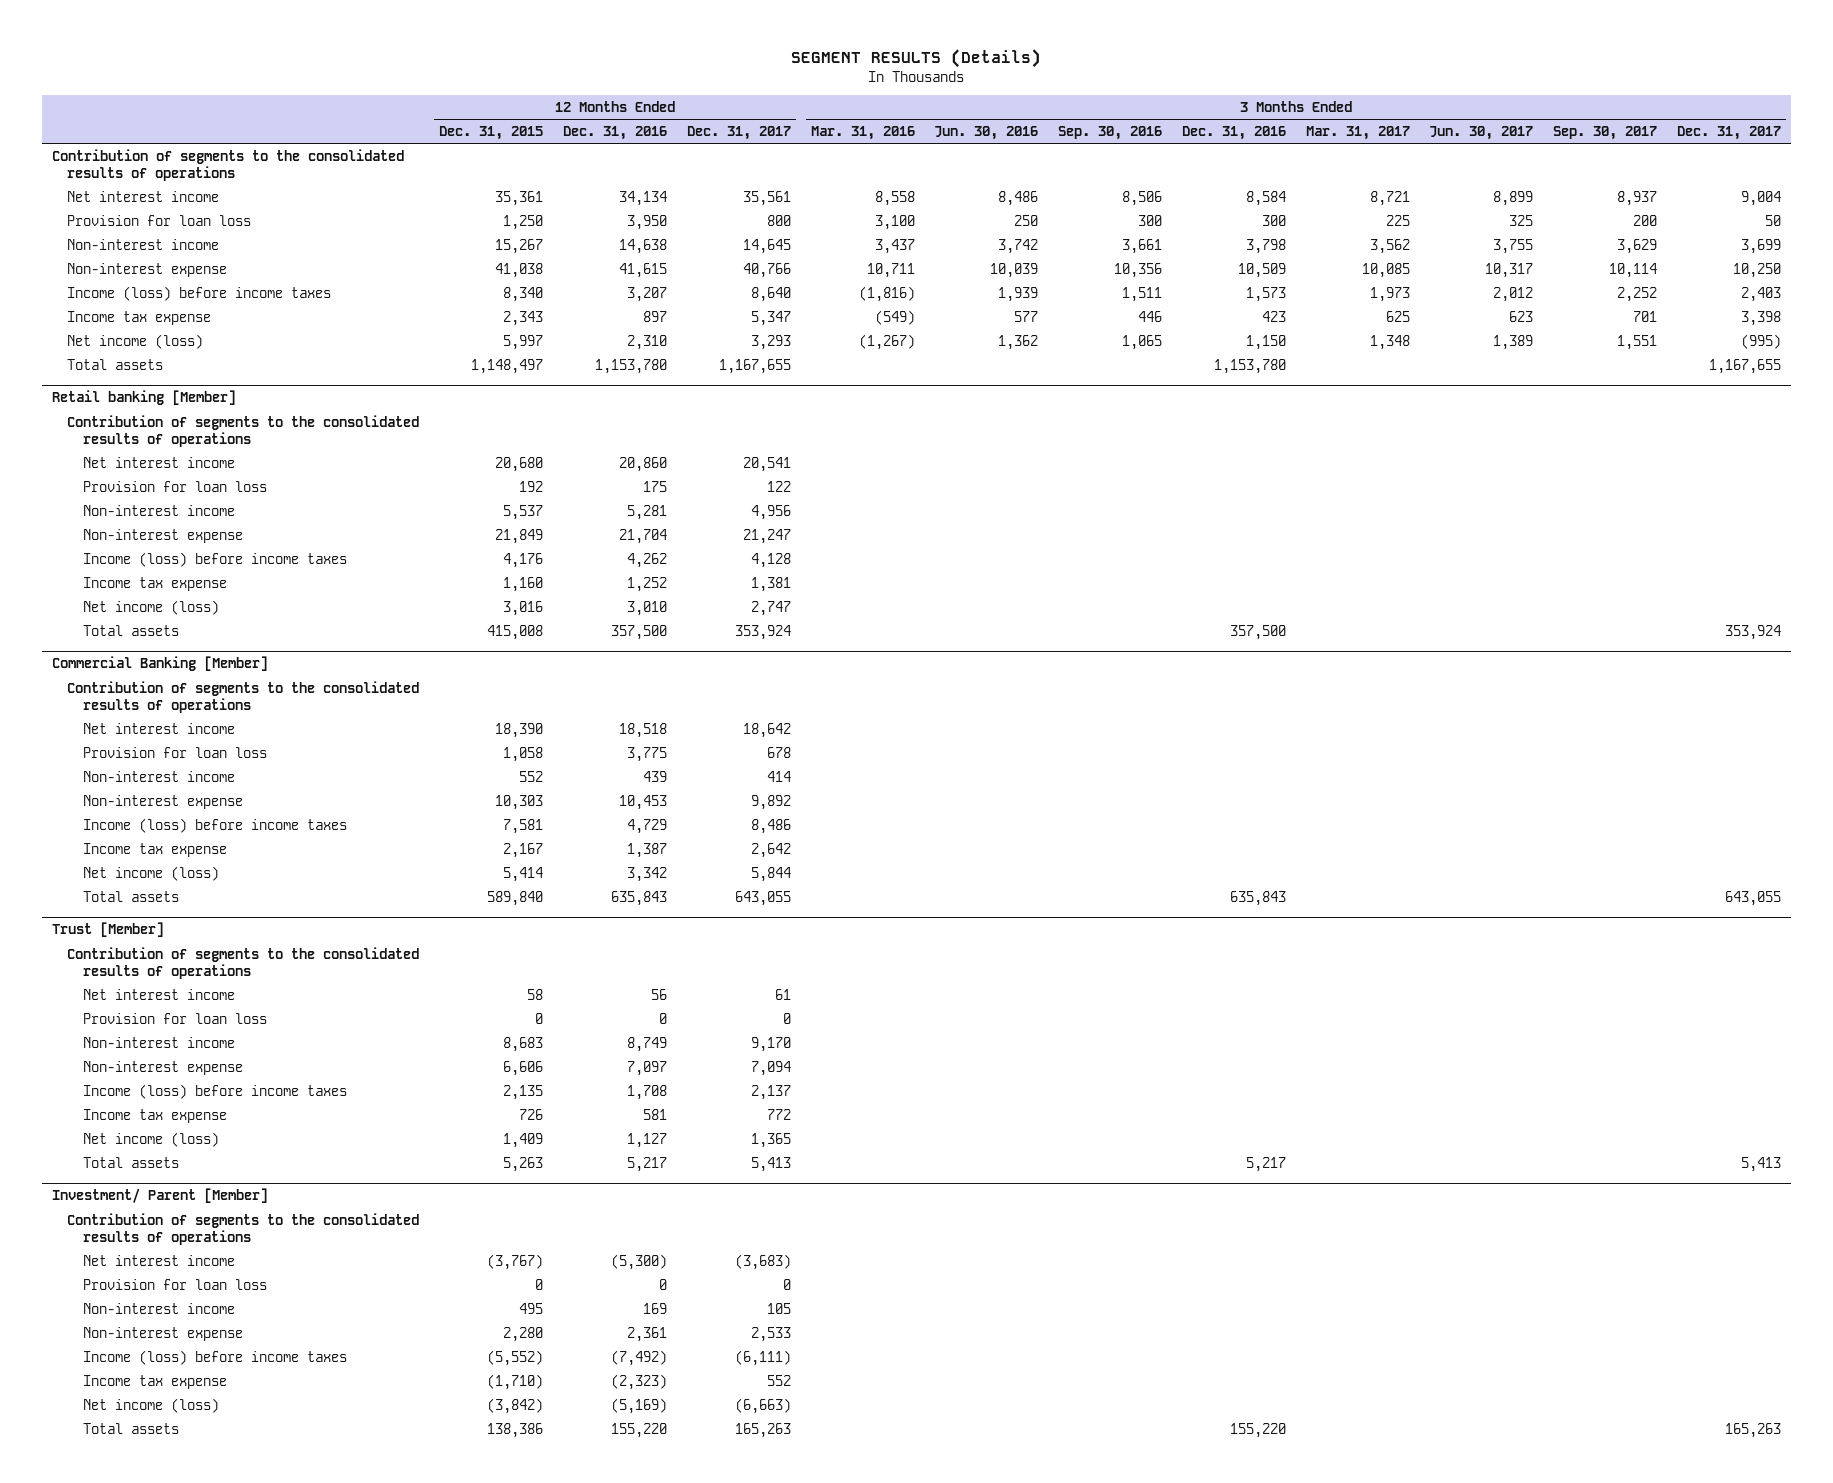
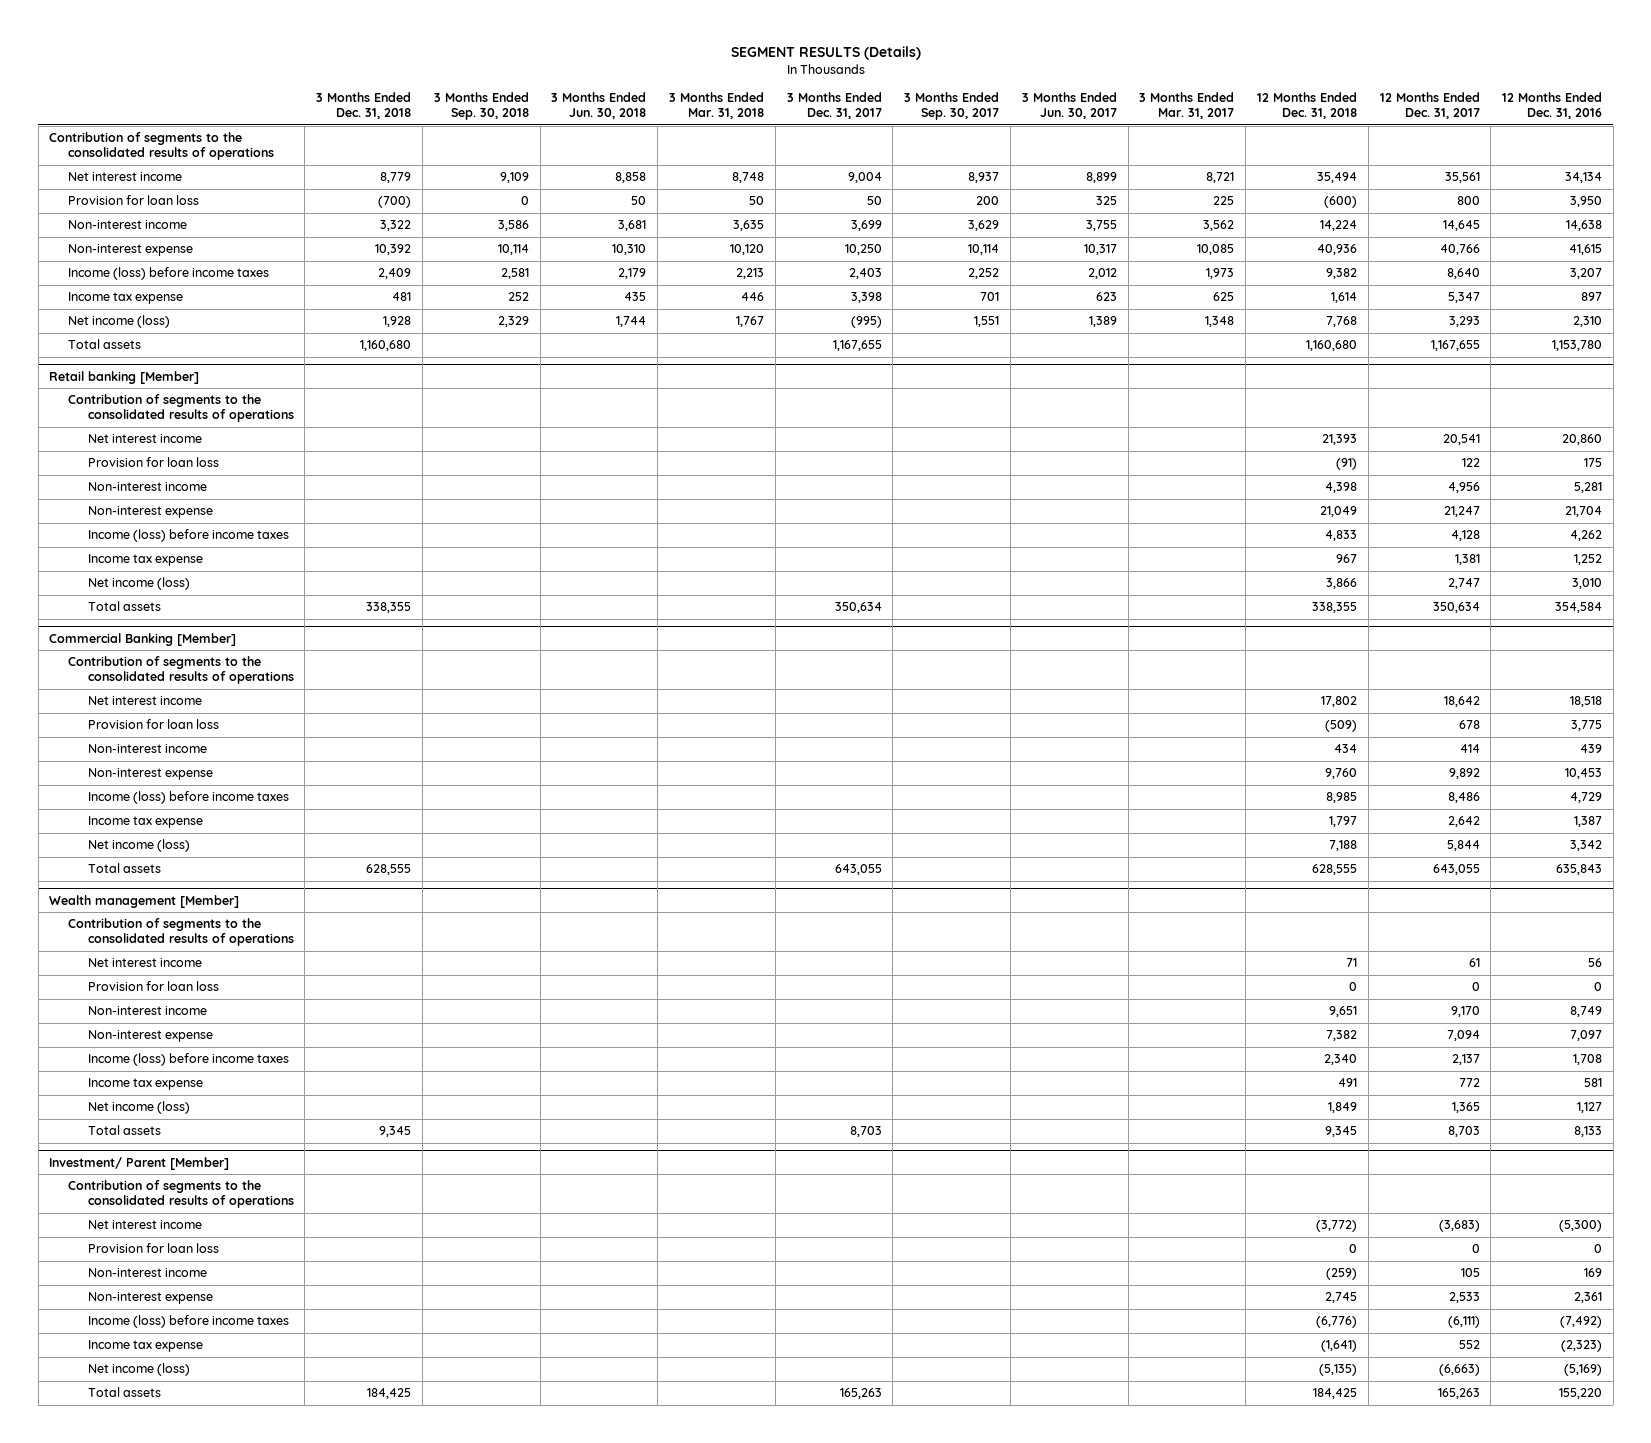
- | 12 Months Ended Dec. 31, 2015 | 12 Months Ended Dec. 31, 2016 | 12 Months Ended Dec. 31, 2017 | 3 Months Ended Mar. 31, 2016 | 3 Months Ended Jun. 30, 2016 | 3 Months Ended Sep. 30, 2016 | 3 Months Ended Dec. 31, 2016 | 3 Months Ended Mar. 31, 2017 | 3 Months Ended Jun. 30, 2017 | 3 Months Ended Sep. 30, 2017 | 3 Months Ended Dec. 31, 2017
+ | 3 Months Ended Dec. 31, 2018 | 3 Months Ended Sep. 30, 2018 | 3 Months Ended Jun. 30, 2018 | 3 Months Ended Mar. 31, 2018 | 3 Months Ended Dec. 31, 2017 | 3 Months Ended Sep. 30, 2017 | 3 Months Ended Jun. 30, 2017 | 3 Months Ended Mar. 31, 2017 | 12 Months Ended Dec. 31, 2018 | 12 Months Ended Dec. 31, 2017 | 12 Months Ended Dec. 31, 2016
@ Retail banking [Member]
- Total assets | 415,008 | 357,500 | 353,924 | | | | 357,500 | | | | 353,924
+ Total assets | 338,355 | | | | 350,634 | | | | 338,355 | 350,634 | 354,584
- Trust [Member]
+ Wealth management [Member]
- Total assets | 5,263 | 5,217 | 5,413 | | | | 5,217 | | | | 5,413
+ Total assets | 9,345 | | | | 8,703 | | | | 9,345 | 8,703 | 8,133

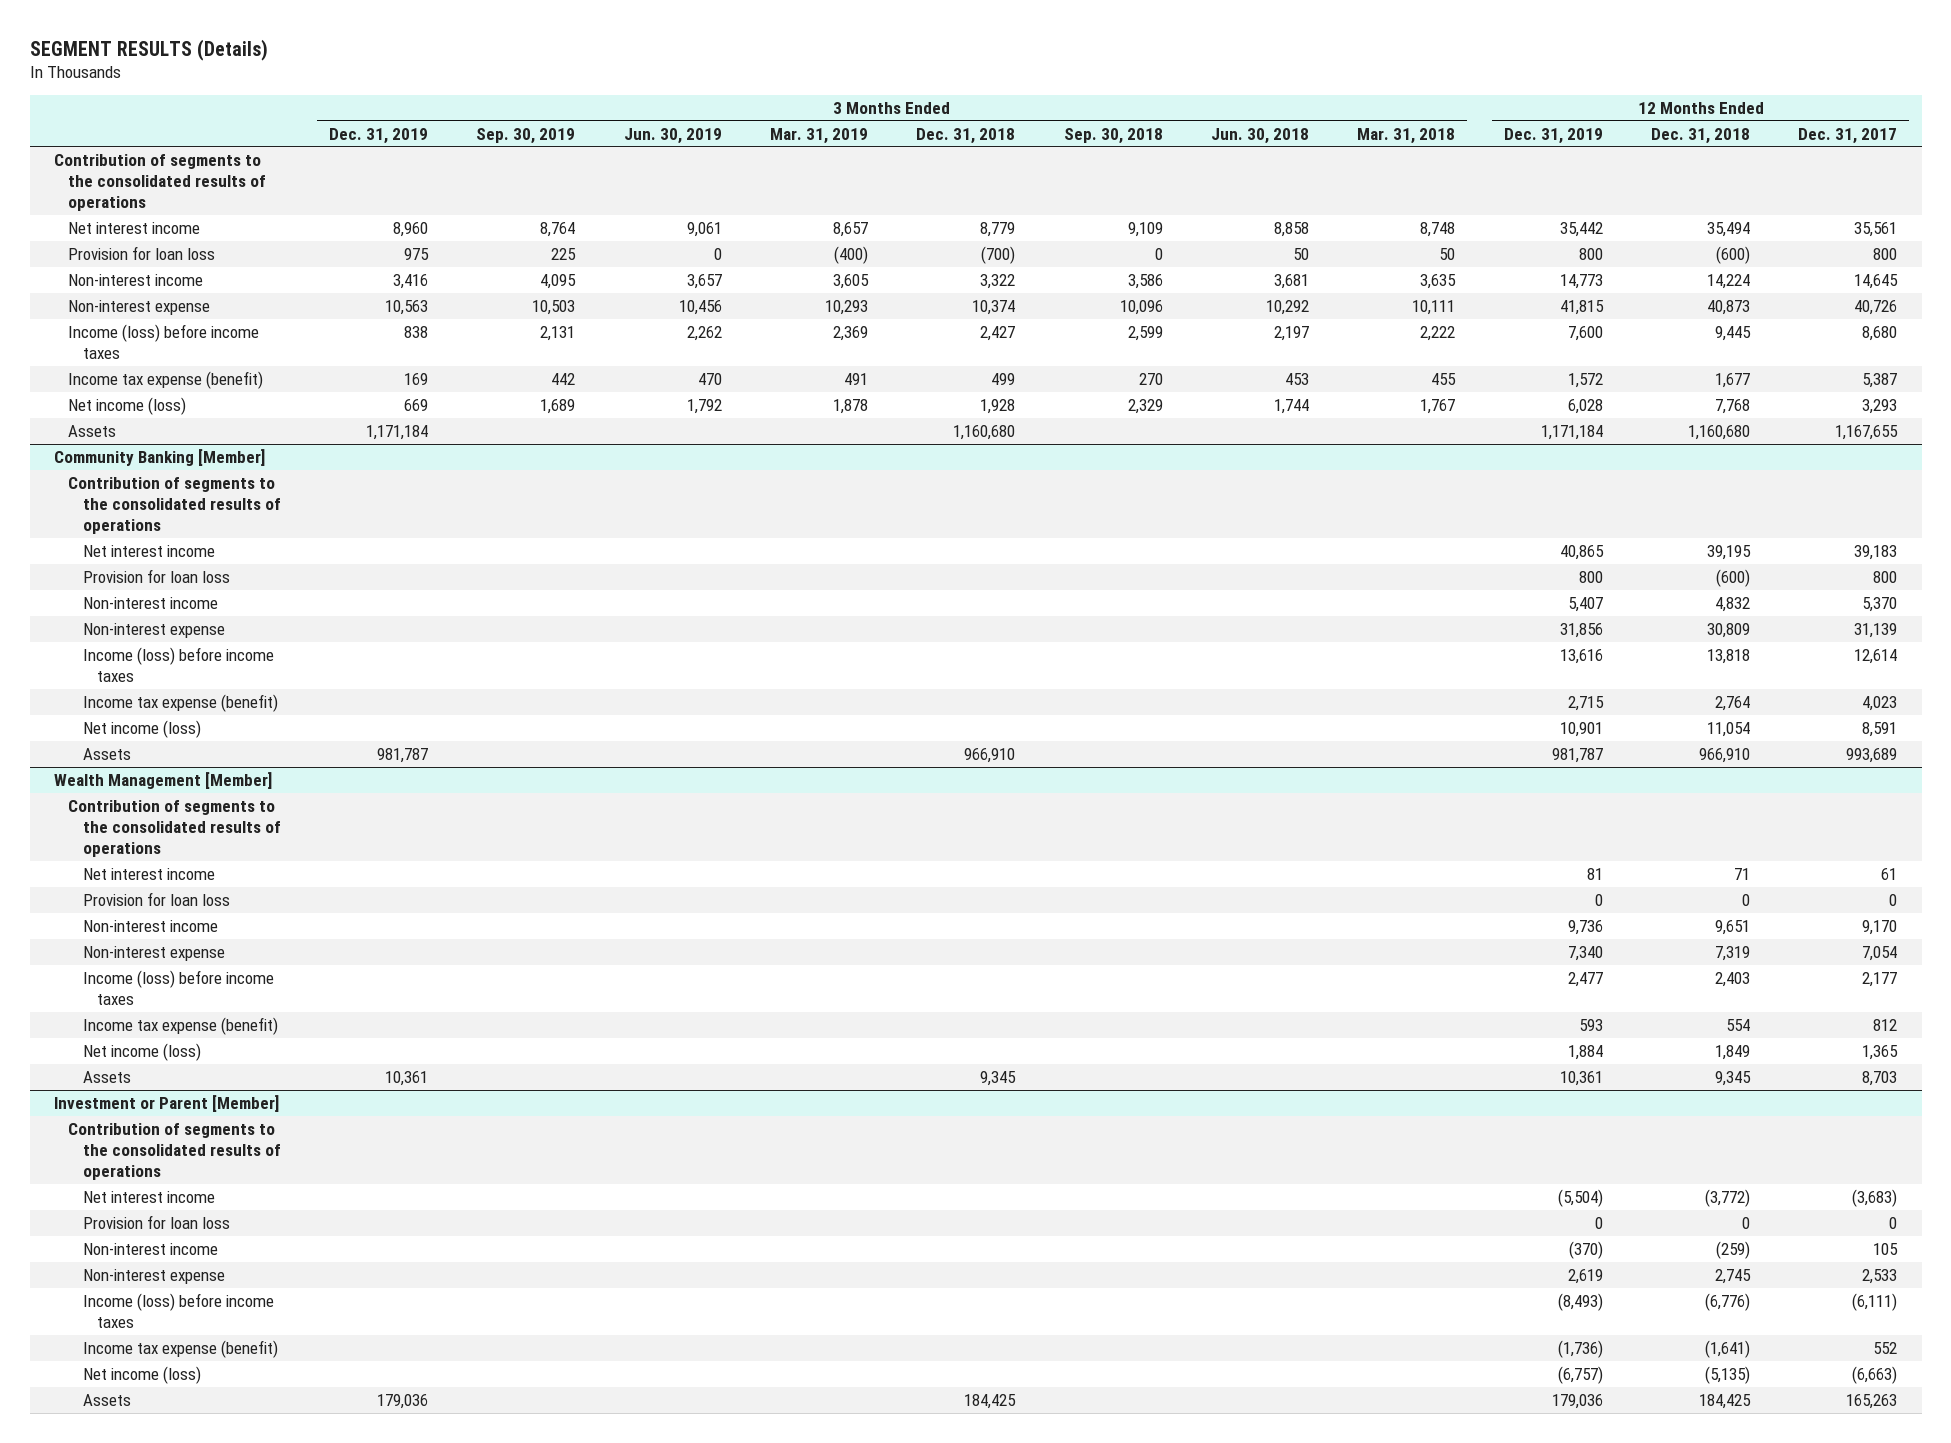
- | 3 Months Ended Dec. 31, 2018 | 3 Months Ended Sep. 30, 2018 | 3 Months Ended Jun. 30, 2018 | 3 Months Ended Mar. 31, 2018 | 3 Months Ended Dec. 31, 2017 | 3 Months Ended Sep. 30, 2017 | 3 Months Ended Jun. 30, 2017 | 3 Months Ended Mar. 31, 2017 | 12 Months Ended Dec. 31, 2018 | 12 Months Ended Dec. 31, 2017 | 12 Months Ended Dec. 31, 2016
+ | 3 Months Ended Dec. 31, 2019 | 3 Months Ended Sep. 30, 2019 | 3 Months Ended Jun. 30, 2019 | 3 Months Ended Mar. 31, 2019 | 3 Months Ended Dec. 31, 2018 | 3 Months Ended Sep. 30, 2018 | 3 Months Ended Jun. 30, 2018 | 3 Months Ended Mar. 31, 2018 | 12 Months Ended Dec. 31, 2019 | 12 Months Ended Dec. 31, 2018 | 12 Months Ended Dec. 31, 2017
- Non-interest expense | 10,392 | 10,114 | 10,310 | 10,120 | 10,250 | 10,114 | 10,317 | 10,085 | 40,936 | 40,766 | 41,615
- Income (loss) before income taxes | 2,409 | 2,581 | 2,179 | 2,213 | 2,403 | 2,252 | 2,012 | 1,973 | 9,382 | 8,640 | 3,207
- Income tax expense | 481 | 252 | 435 | 446 | 3,398 | 701 | 623 | 625 | 1,614 | 5,347 | 897
+ Non-interest expense | 10,563 | 10,503 | 10,456 | 10,293 | 10,374 | 10,096 | 10,292 | 10,111 | 41,815 | 40,873 | 40,726
+ Income (loss) before income taxes | 838 | 2,131 | 2,262 | 2,369 | 2,427 | 2,599 | 2,197 | 2,222 | 7,600 | 9,445 | 8,680
+ Income tax expense (benefit) | 169 | 442 | 470 | 491 | 499 | 270 | 453 | 455 | 1,572 | 1,677 | 5,387
- Total assets | 1,160,680 | | | | 1,167,655 | | | | 1,160,680 | 1,167,655 | 1,153,780
- Retail banking [Member]
- Contribution of segments to the consolidated results of operations
- Net interest income | | | | | | | | | 21,393 | 20,541 | 20,860
- Provision for loan loss | | | | | | | | | (91) | 122 | 175
- Non-interest income | | | | | | | | | 4,398 | 4,956 | 5,281
- Non-interest expense | | | | | | | | | 21,049 | 21,247 | 21,704
- Income (loss) before income taxes | | | | | | | | | 4,833 | 4,128 | 4,262
- Income tax expense | | | | | | | | | 967 | 1,381 | 1,252
- Net income (loss) | | | | | | | | | 3,866 | 2,747 | 3,010
- Total assets | 338,355 | | | | 350,634 | | | | 338,355 | 350,634 | 354,584
- Commercial Banking [Member]
+ Assets | 1,171,184 | | | | 1,160,680 | | | | 1,171,184 | 1,160,680 | 1,167,655
+ Community Banking [Member]
- Net interest income | | | | | | | | | 17,802 | 18,642 | 18,518
- Provision for loan loss | | | | | | | | | (509) | 678 | 3,775
- Non-interest income | | | | | | | | | 434 | 414 | 439
- Non-interest expense | | | | | | | | | 9,760 | 9,892 | 10,453
- Income (loss) before income taxes | | | | | | | | | 8,985 | 8,486 | 4,729
- Income tax expense | | | | | | | | | 1,797 | 2,642 | 1,387
- Net income (loss) | | | | | | | | | 7,188 | 5,844 | 3,342
- Total assets | 628,555 | | | | 643,055 | | | | 628,555 | 643,055 | 635,843
- Wealth management [Member]
+ Net interest income | | | | | | | | | 40,865 | 39,195 | 39,183
+ Provision for loan loss | | | | | | | | | 800 | (600) | 800
+ Non-interest income | | | | | | | | | 5,407 | 4,832 | 5,370
+ Non-interest expense | | | | | | | | | 31,856 | 30,809 | 31,139
+ Income (loss) before income taxes | | | | | | | | | 13,616 | 13,818 | 12,614
+ Income tax expense (benefit) | | | | | | | | | 2,715 | 2,764 | 4,023
+ Net income (loss) | | | | | | | | | 10,901 | 11,054 | 8,591
+ Assets | 981,787 | | | | 966,910 | | | | 981,787 | 966,910 | 993,689
+ Wealth Management [Member]
- Non-interest expense | | | | | | | | | 7,382 | 7,094 | 7,097
- Income (loss) before income taxes | | | | | | | | | 2,340 | 2,137 | 1,708
- Income tax expense | | | | | | | | | 491 | 772 | 581
+ Non-interest expense | | | | | | | | | 7,340 | 7,319 | 7,054
+ Income (loss) before income taxes | | | | | | | | | 2,477 | 2,403 | 2,177
+ Income tax expense (benefit) | | | | | | | | | 593 | 554 | 812
- Total assets | 9,345 | | | | 8,703 | | | | 9,345 | 8,703 | 8,133
- Investment/ Parent [Member]
+ Assets | 10,361 | | | | 9,345 | | | | 10,361 | 9,345 | 8,703
+ Investment or Parent [Member]
- Income tax expense | | | | | | | | | (1,641) | 552 | (2,323)
+ Income tax expense (benefit) | | | | | | | | | (1,736) | (1,641) | 552
- Total assets | 184,425 | | | | 165,263 | | | | 184,425 | 165,263 | 155,220
+ Assets | 179,036 | | | | 184,425 | | | | 179,036 | 184,425 | 165,263

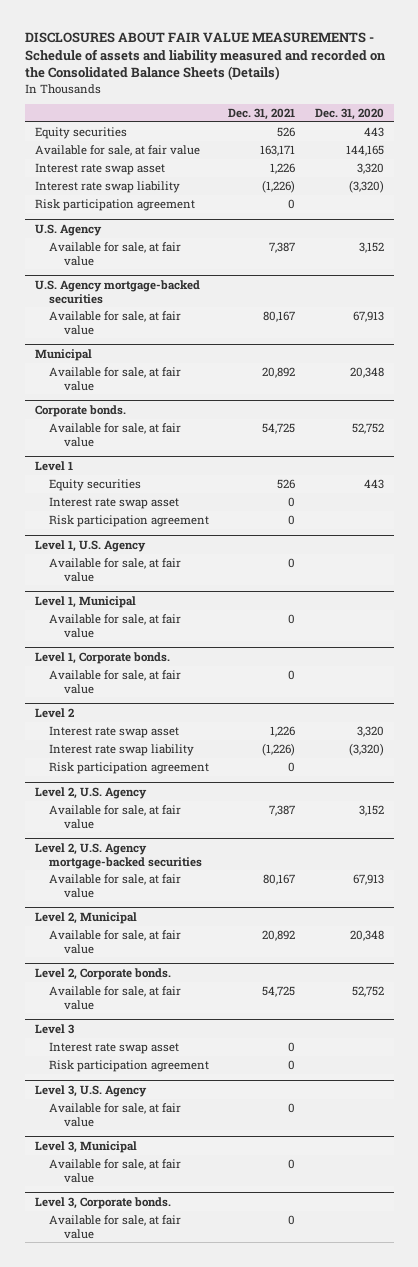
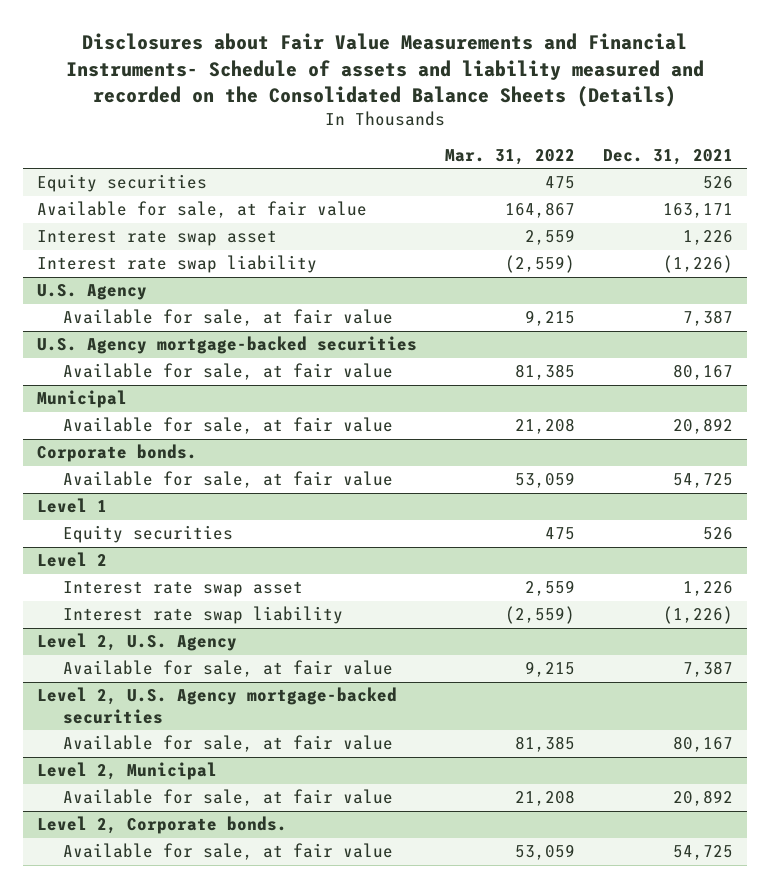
- DISCLOSURES ABOUT FAIR VALUE MEASUREMENTS - Schedule of assets and liability measured and recorded on the Consolidated Balance Sheets (Details)
+ Disclosures about Fair Value Measurements and Financial Instruments- Schedule of assets and liability measured and recorded on the Consolidated Balance Sheets (Details)
- | Dec. 31, 2021 | Dec. 31, 2020
+ | Mar. 31, 2022 | Dec. 31, 2021
- Risk participation agreement | 0 |
@ Level 1
- Interest rate swap asset | 0 |
- Risk participation agreement | 0 |
- Level 1, U.S. Agency
- Available for sale, at fair value | 0 |
- Level 1, Municipal
- Available for sale, at fair value | 0 |
- Level 1, Corporate bonds.
- Available for sale, at fair value | 0 |
@ Level 2
- Risk participation agreement | 0 |
- Level 3
- Interest rate swap asset | 0 |
- Risk participation agreement | 0 |
- Level 3, U.S. Agency
- Available for sale, at fair value | 0 |
- Level 3, Municipal
- Available for sale, at fair value | 0 |
- Level 3, Corporate bonds.
- Available for sale, at fair value | 0 |

